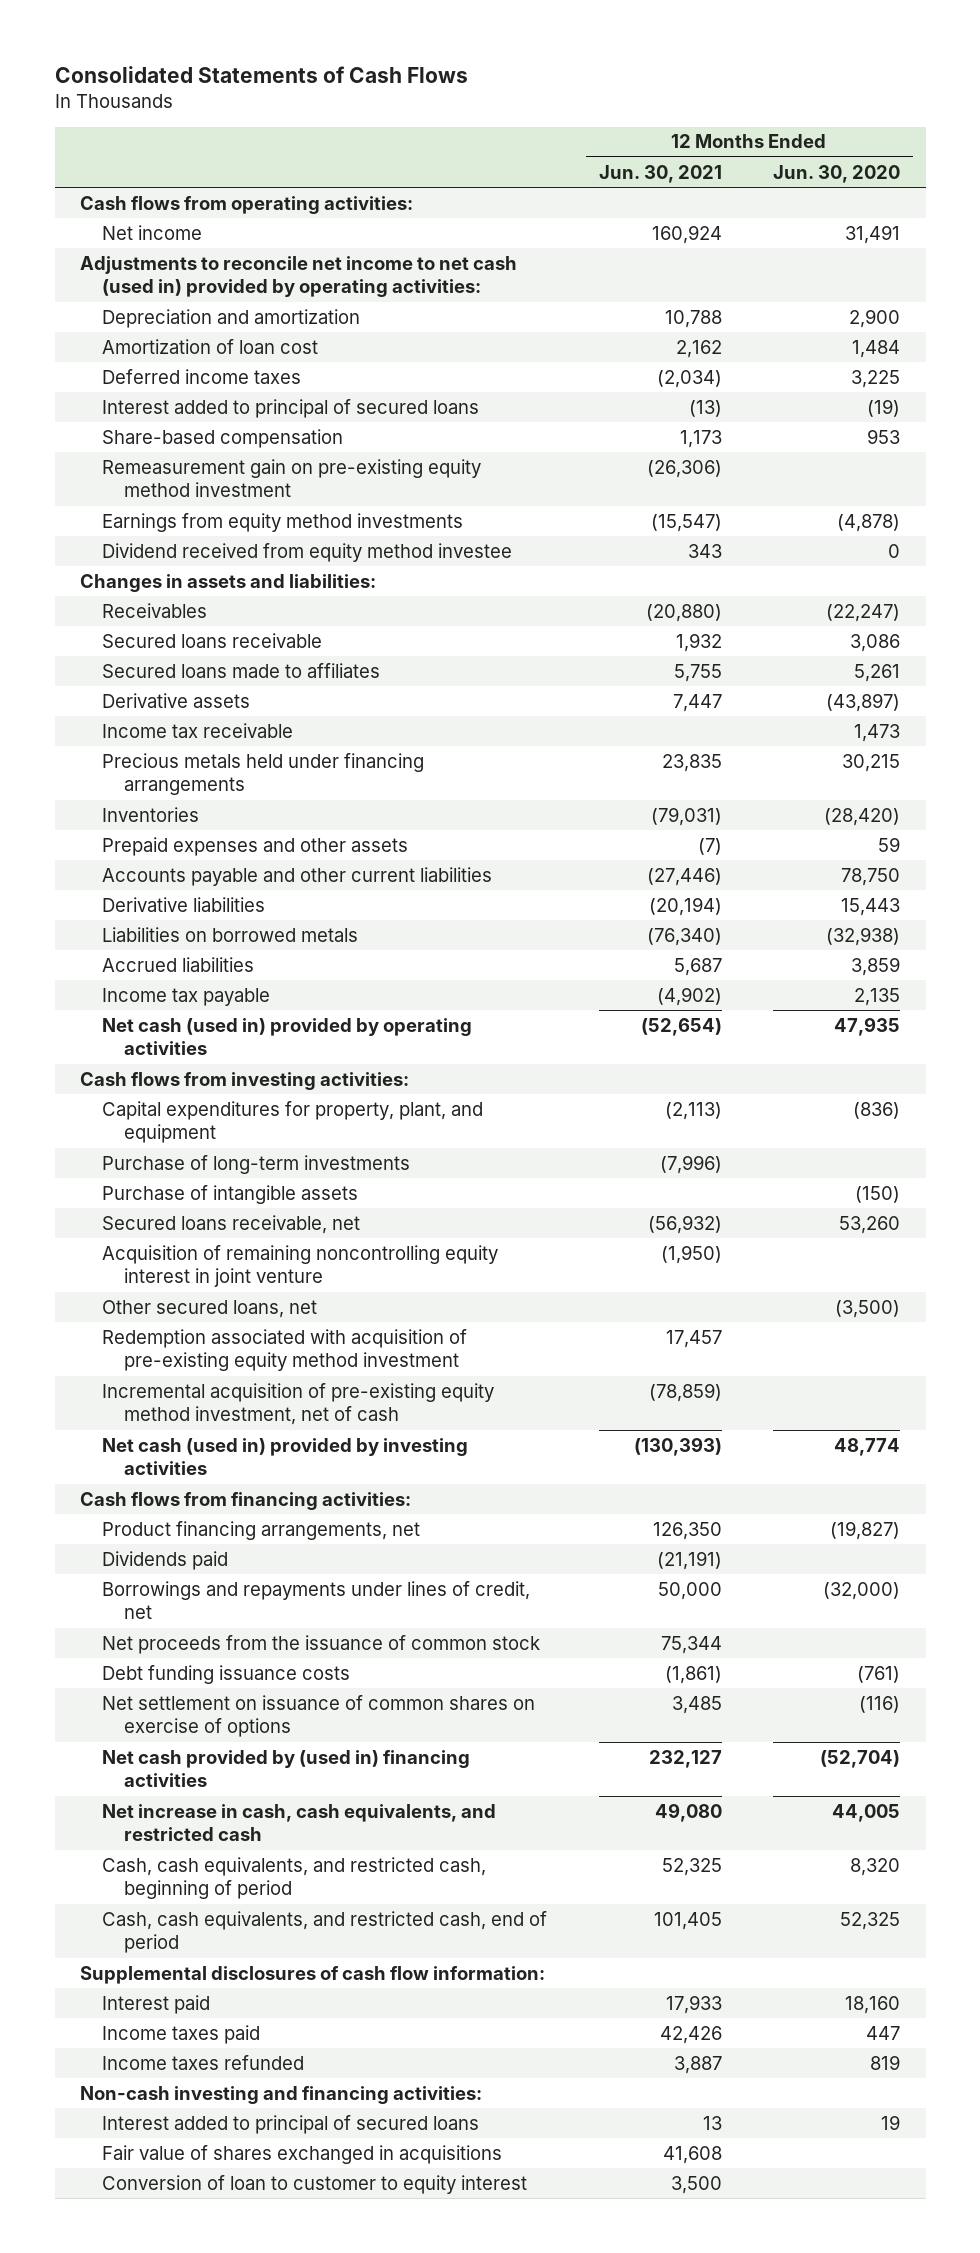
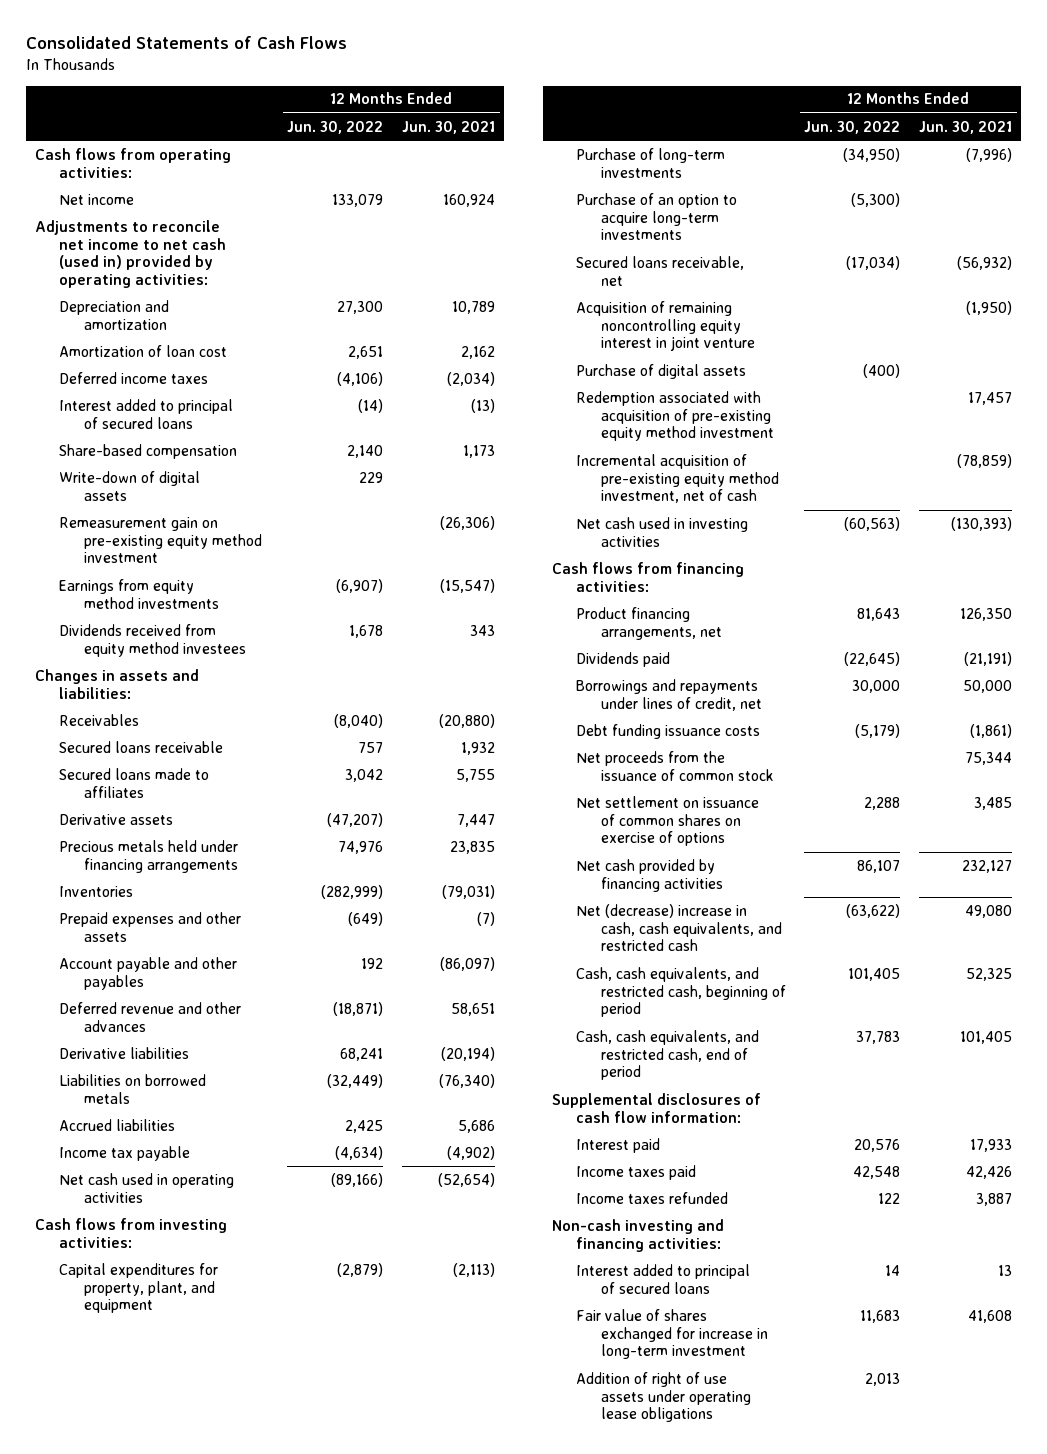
- | 12 Months Ended Jun. 30, 2021 | 12 Months Ended Jun. 30, 2020
+ | 12 Months Ended Jun. 30, 2022 | 12 Months Ended Jun. 30, 2021
- Depreciation and amortization | 10,788 | 2,900
+ Depreciation and amortization | 27,300 | 10,789
+ Write-down of digital assets | 229 |
- Dividend received from equity method investee | 343 | 0
+ Dividends received from equity method investees | 1,678 | 343
- Income tax receivable | | 1,473
- Accounts payable and other current liabilities | (27,446) | 78,750
+ Account payable and other payables | 192 | (86,097)
+ Deferred revenue and other advances | (18,871) | 58,651
- Accrued liabilities | 5,687 | 3,859
+ Accrued liabilities | 2,425 | 5,686
- Net cash (used in) provided by operating activities | (52,654) | 47,935
+ Net cash used in operating activities | (89,166) | (52,654)
- Purchase of intangible assets | | (150)
+ Purchase of an option to acquire long-term investments | (5,300) |
- Other secured loans, net | | (3,500)
+ Purchase of digital assets | (400) |
- Net cash (used in) provided by investing activities | (130,393) | 48,774
+ Net cash used in investing activities | (60,563) | (130,393)
moved down: Net proceeds from the issuance of common stock | | 75,344
- Net cash provided by (used in) financing activities | 232,127 | (52,704)
- Net increase in cash, cash equivalents, and restricted cash | 49,080 | 44,005
+ Net cash provided by financing activities | 86,107 | 232,127
+ Net (decrease) increase in cash, cash equivalents, and restricted cash | (63,622) | 49,080
- Fair value of shares exchanged in acquisitions | 41,608 |
- Conversion of loan to customer to equity interest | 3,500 |
+ Fair value of shares exchanged for increase in long-term investment | 11,683 | 41,608
+ Addition of right of use assets under operating lease obligations | 2,013 |

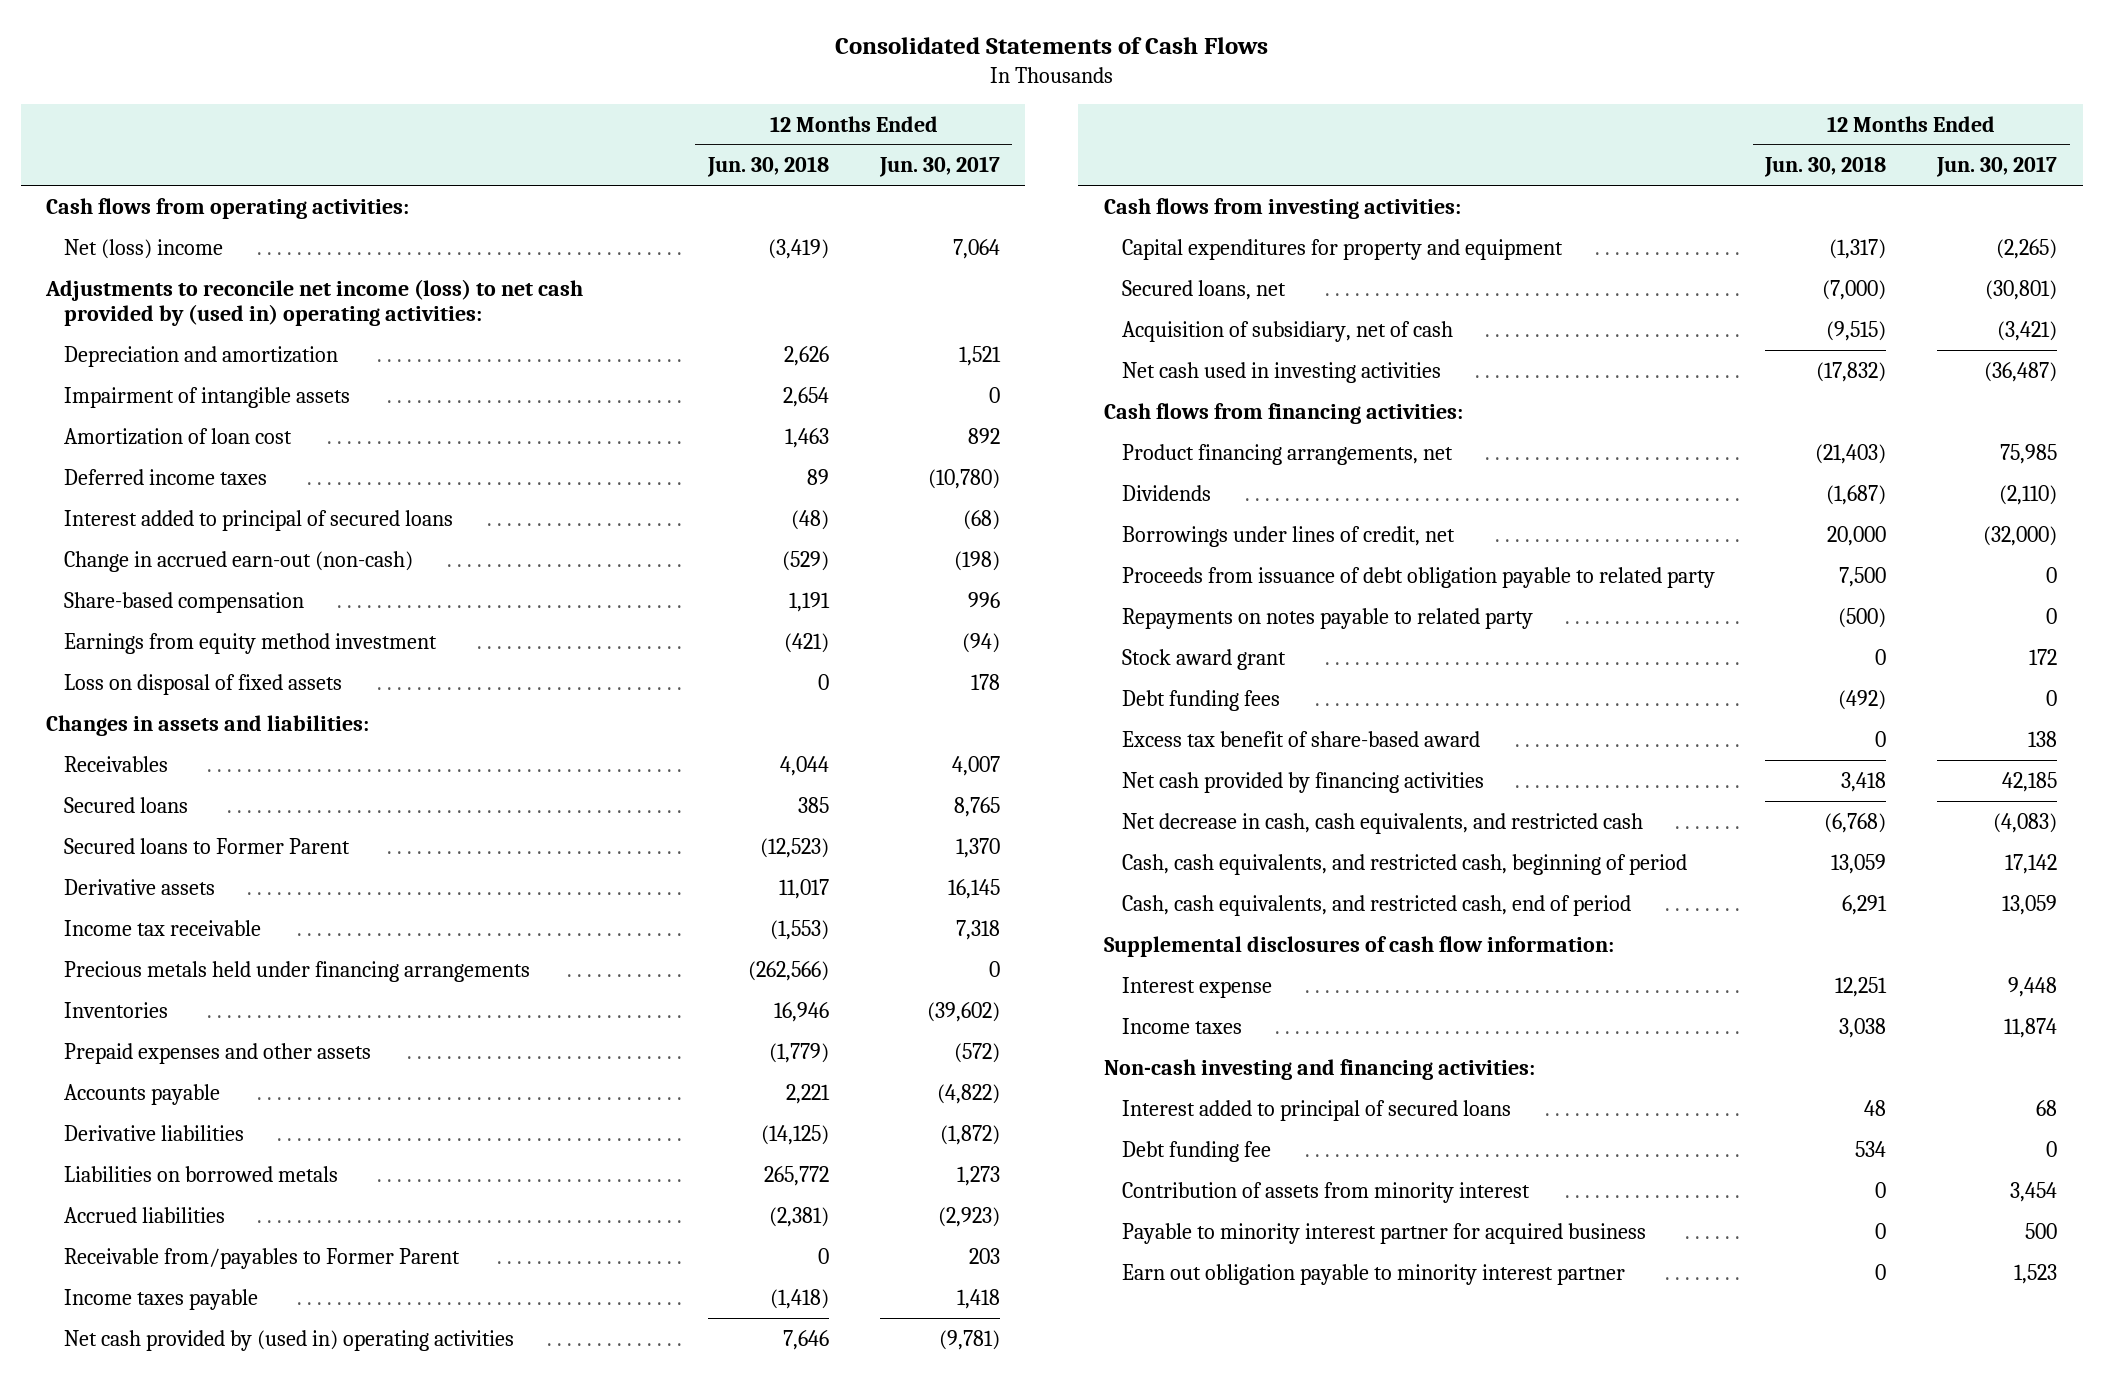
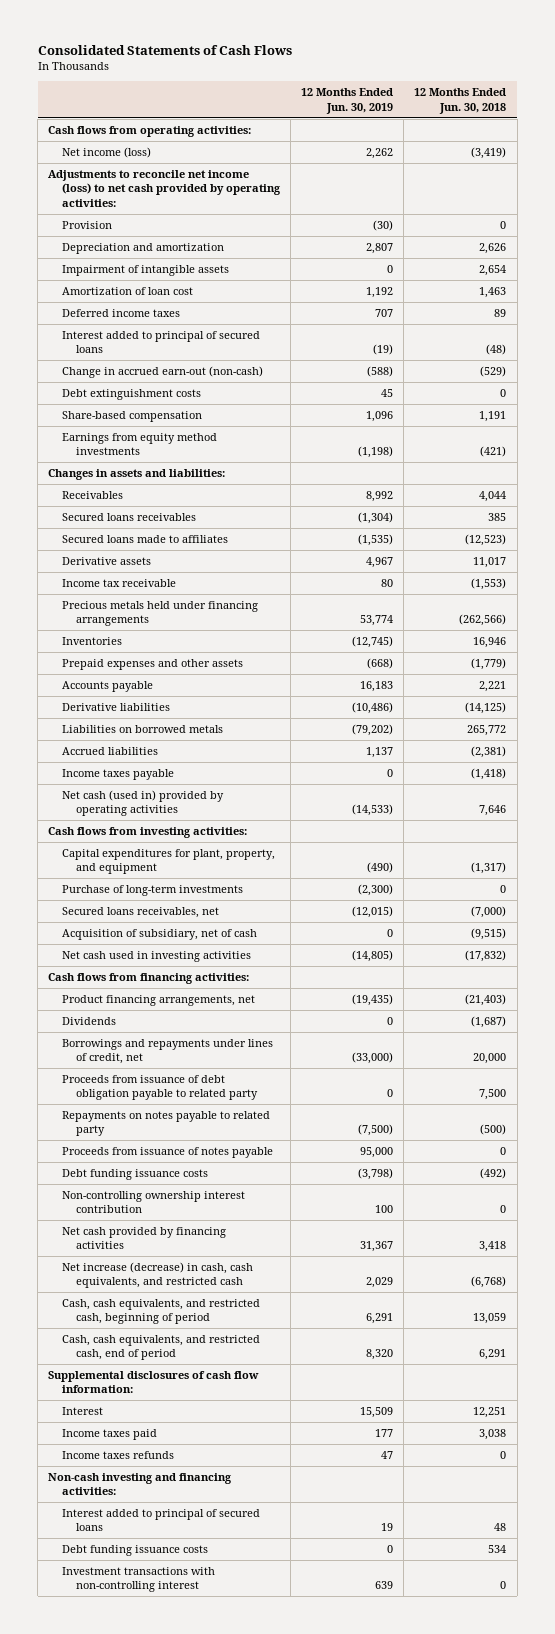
- | 12 Months Ended Jun. 30, 2018 | 12 Months Ended Jun. 30, 2017
+ | 12 Months Ended Jun. 30, 2019 | 12 Months Ended Jun. 30, 2018
- Net (loss) income | (3,419) | 7,064
- Adjustments to reconcile net income (loss) to net cash provided by (used in) operating activities:
+ Net income (loss) | 2,262 | (3,419)
+ Adjustments to reconcile net income (loss) to net cash provided by operating activities:
+ Provision | (30) | 0
+ Debt extinguishment costs | 45 | 0
- Earnings from equity method investment | (421) | (94)
- Loss on disposal of fixed assets | 0 | 178
+ Earnings from equity method investments | (1,198) | (421)
- Secured loans | 385 | 8,765
- Secured loans to Former Parent | (12,523) | 1,370
+ Secured loans receivables | (1,304) | 385
+ Secured loans made to affiliates | (1,535) | (12,523)
- Receivable from/payables to Former Parent | 0 | 203
- Net cash provided by (used in) operating activities | 7,646 | (9,781)
+ Net cash (used in) provided by operating activities | (14,533) | 7,646
- Capital expenditures for property and equipment | (1,317) | (2,265)
- Secured loans, net | (7,000) | (30,801)
+ Capital expenditures for plant, property, and equipment | (490) | (1,317)
+ Purchase of long-term investments | (2,300) | 0
+ Secured loans receivables, net | (12,015) | (7,000)
- Borrowings under lines of credit, net | 20,000 | (32,000)
+ Borrowings and repayments under lines of credit, net | (33,000) | 20,000
- Stock award grant | 0 | 172
- Debt funding fees | (492) | 0
- Excess tax benefit of share-based award | 0 | 138
+ Proceeds from issuance of notes payable | 95,000 | 0
+ Debt funding issuance costs | (3,798) | (492)
+ Non-controlling ownership interest contribution | 100 | 0
- Net decrease in cash, cash equivalents, and restricted cash | (6,768) | (4,083)
+ Net increase (decrease) in cash, cash equivalents, and restricted cash | 2,029 | (6,768)
- Interest expense | 12,251 | 9,448
- Income taxes | 3,038 | 11,874
+ Interest | 15,509 | 12,251
+ Income taxes paid | 177 | 3,038
+ Income taxes refunds | 47 | 0
- Debt funding fee | 534 | 0
- Contribution of assets from minority interest | 0 | 3,454
- Payable to minority interest partner for acquired business | 0 | 500
- Earn out obligation payable to minority interest partner | 0 | 1,523
+ Debt funding issuance costs | 0 | 534
+ Investment transactions with non-controlling interest | 639 | 0

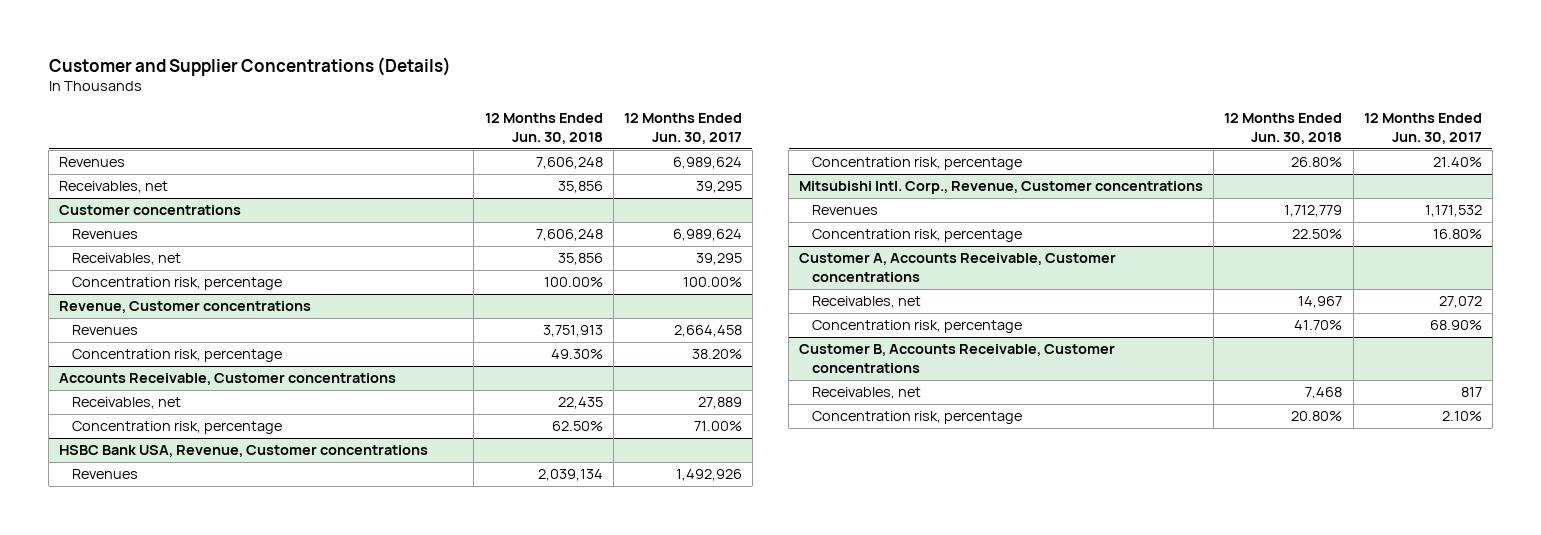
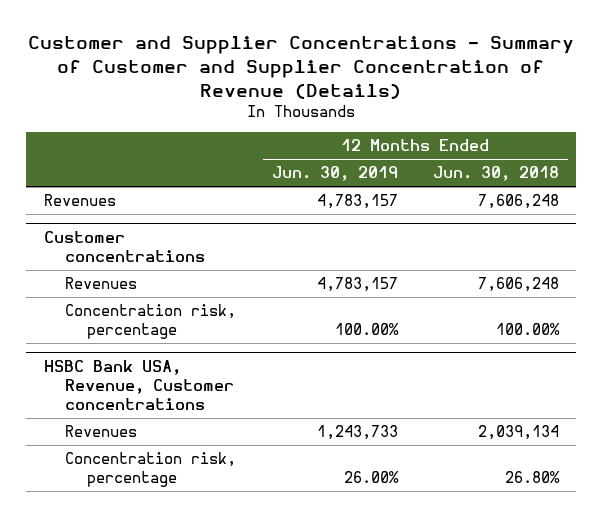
- Customer and Supplier Concentrations (Details)
+ Customer and Supplier Concentrations - Summary of Customer and Supplier Concentration of Revenue (Details)
- | 12 Months Ended Jun. 30, 2018 | 12 Months Ended Jun. 30, 2017
+ | 12 Months Ended Jun. 30, 2019 | 12 Months Ended Jun. 30, 2018
- Receivables, net | 35,856 | 39,295
@ Customer concentrations
- Receivables, net | 35,856 | 39,295
- Revenue, Customer concentrations
- Revenues | 3,751,913 | 2,664,458
- Concentration risk, percentage | 49.30% | 38.20%
- Accounts Receivable, Customer concentrations
- Receivables, net | 22,435 | 27,889
- Concentration risk, percentage | 62.50% | 71.00%
- Mitsubishi Intl. Corp., Revenue, Customer concentrations
- Revenues | 1,712,779 | 1,171,532
- Concentration risk, percentage | 22.50% | 16.80%
- Customer A, Accounts Receivable, Customer concentrations
- Receivables, net | 14,967 | 27,072
- Concentration risk, percentage | 41.70% | 68.90%
- Customer B, Accounts Receivable, Customer concentrations
- Receivables, net | 7,468 | 817
- Concentration risk, percentage | 20.80% | 2.10%

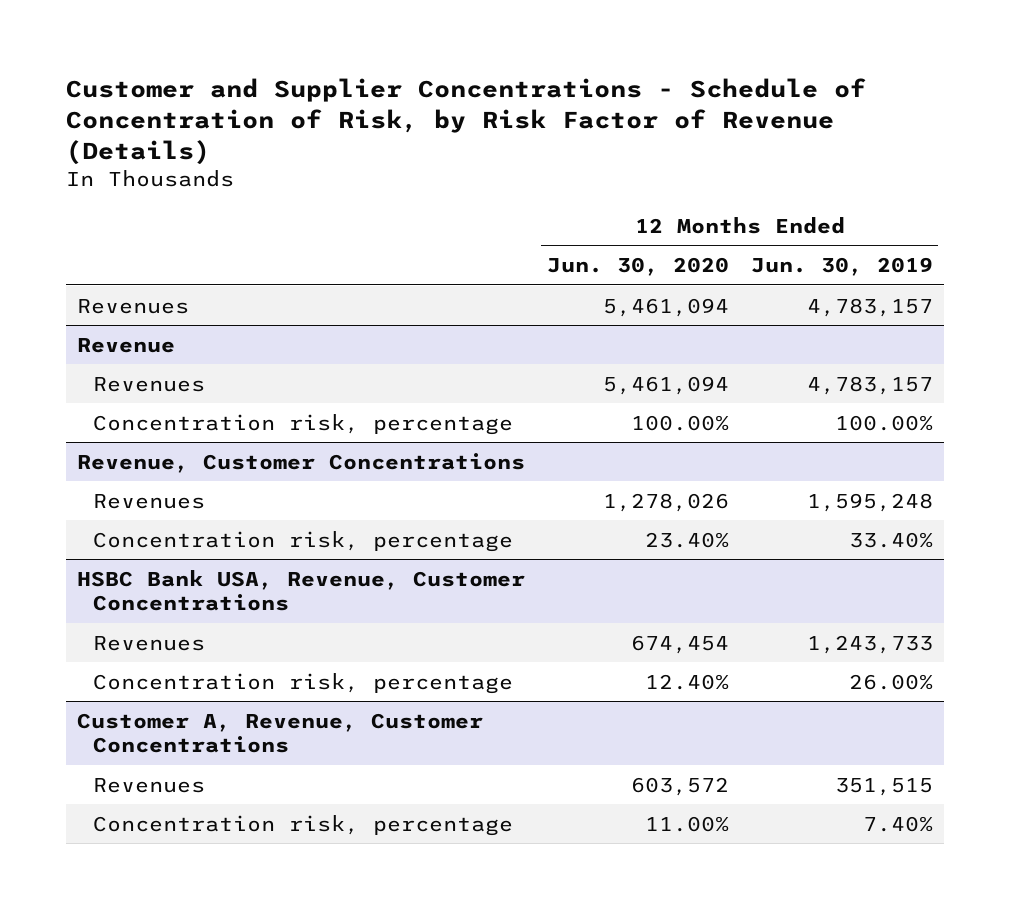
- Customer and Supplier Concentrations - Summary of Customer and Supplier Concentration of Revenue (Details)
+ Customer and Supplier Concentrations - Schedule of Concentration of Risk, by Risk Factor of Revenue (Details)
- | 12 Months Ended Jun. 30, 2019 | 12 Months Ended Jun. 30, 2018
+ | 12 Months Ended Jun. 30, 2020 | 12 Months Ended Jun. 30, 2019
- Customer concentrations
+ Revenue
- HSBC Bank USA, Revenue, Customer concentrations
+ Revenue, Customer Concentrations
+ Revenues | 1,278,026 | 1,595,248
+ Concentration risk, percentage | 23.40% | 33.40%
+ HSBC Bank USA, Revenue, Customer Concentrations
+ Customer A, Revenue, Customer Concentrations
+ Revenues | 603,572 | 351,515
+ Concentration risk, percentage | 11.00% | 7.40%

